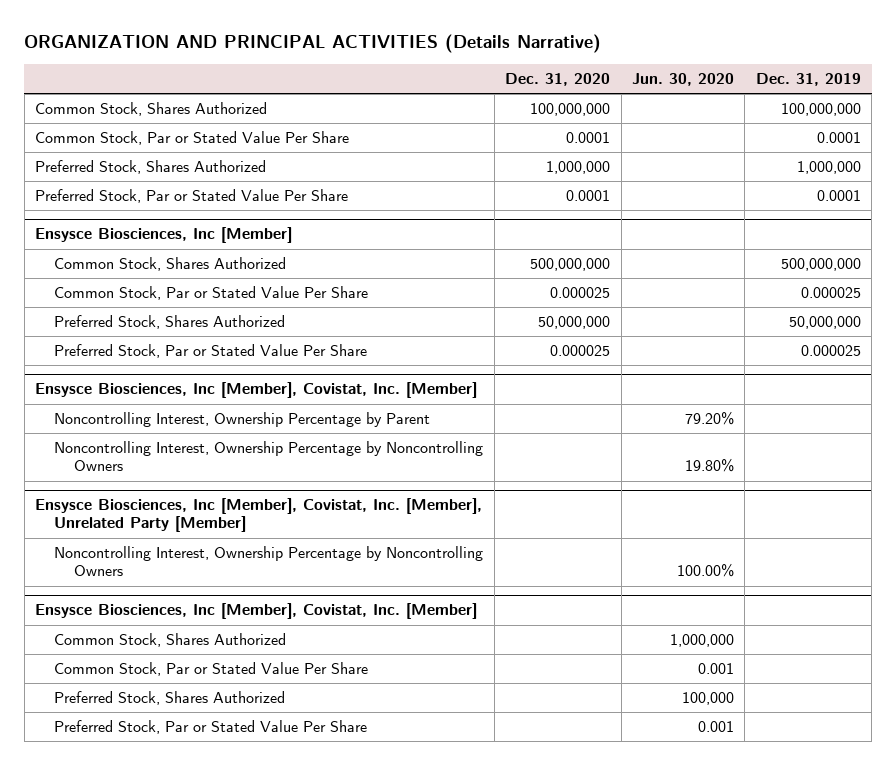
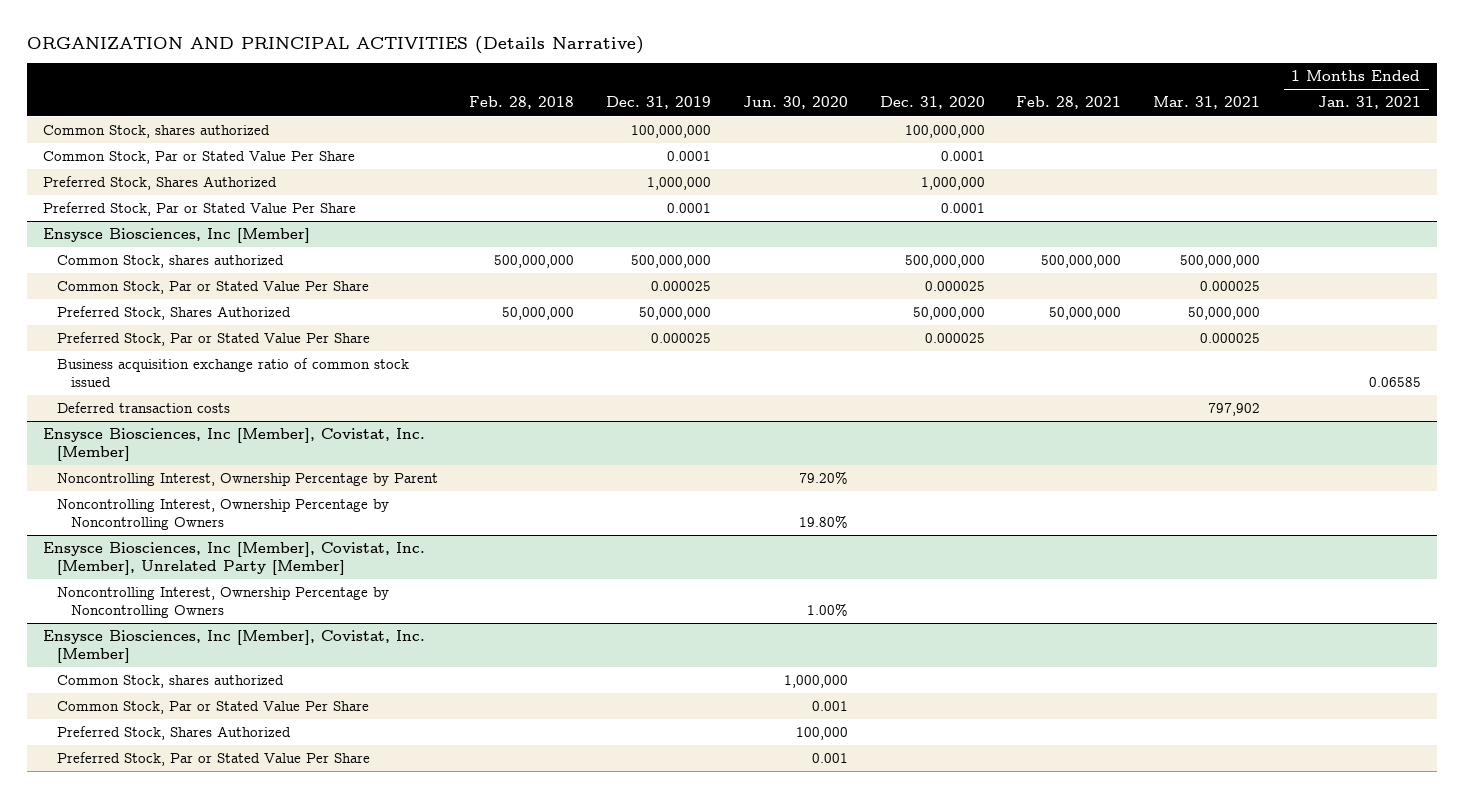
- | Dec. 31, 2020 | Jun. 30, 2020 | Dec. 31, 2019
+ | Feb. 28, 2018 | Dec. 31, 2019 | Jun. 30, 2020 | Dec. 31, 2020 | Feb. 28, 2021 | Mar. 31, 2021 | 1 Months Ended Jan. 31, 2021
- Common Stock, Shares Authorized | 100,000,000 | | 100,000,000
+ Common Stock, shares authorized | | 100,000,000 | | 100,000,000 | | |
@ Ensysce Biosciences, Inc [Member]
- Common Stock, Shares Authorized | 500,000,000 | | 500,000,000
+ Common Stock, shares authorized | 500,000,000 | 500,000,000 | | 500,000,000 | 500,000,000 | 500,000,000 |
+ Business acquisition exchange ratio of common stock issued | | | | | | | 0.06585
+ Deferred transaction costs | | | | | | 797,902 |
@ Ensysce Biosciences, Inc [Member], Covistat, Inc. [Member], Unrelated Party [Member]
- Noncontrolling Interest, Ownership Percentage by Noncontrolling Owners | | 100.00% |
+ Noncontrolling Interest, Ownership Percentage by Noncontrolling Owners | | | 1.00% | | | |
@ Ensysce Biosciences, Inc [Member], Covistat, Inc. [Member]
- Common Stock, Shares Authorized | | 1,000,000 |
+ Common Stock, shares authorized | | | 1,000,000 | | | |

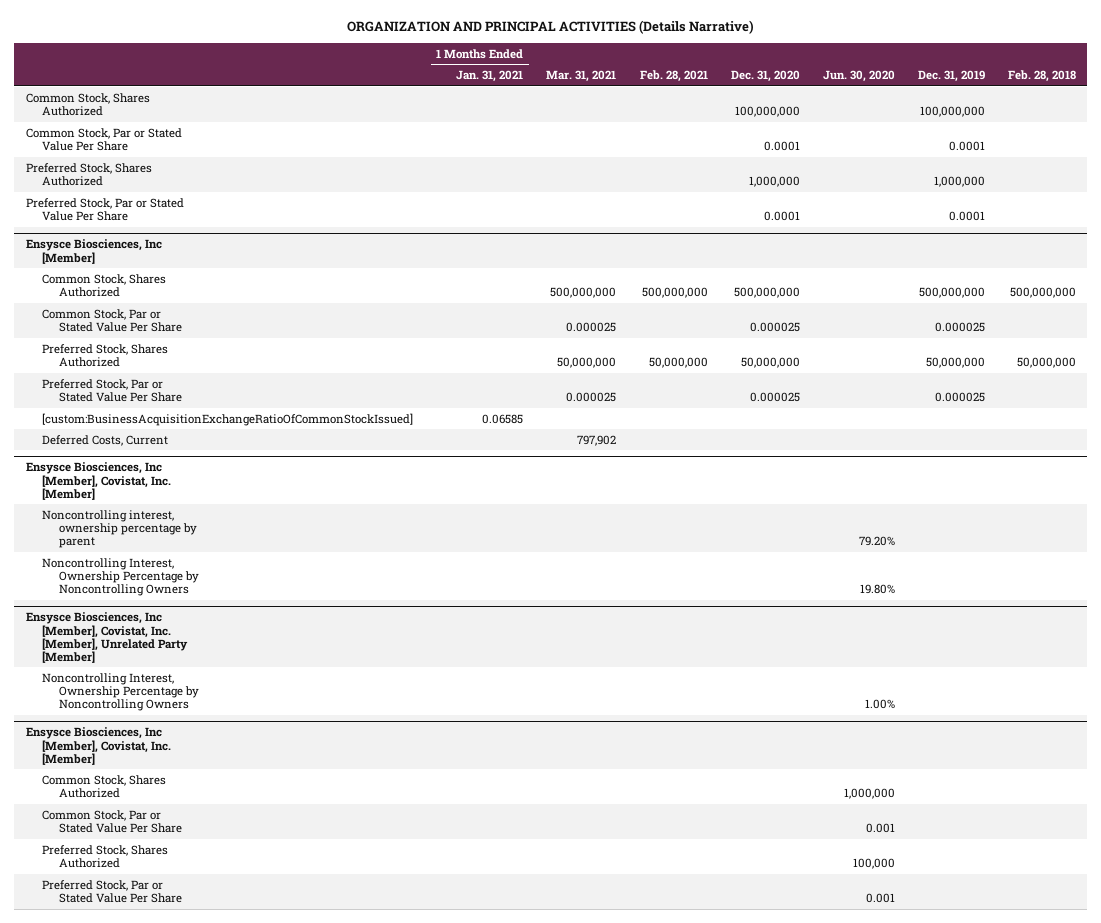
- | Feb. 28, 2018 | Dec. 31, 2019 | Jun. 30, 2020 | Dec. 31, 2020 | Feb. 28, 2021 | Mar. 31, 2021 | 1 Months Ended Jan. 31, 2021
+ | 1 Months Ended Jan. 31, 2021 | Mar. 31, 2021 | Feb. 28, 2021 | Dec. 31, 2020 | Jun. 30, 2020 | Dec. 31, 2019 | Feb. 28, 2018
- Common Stock, shares authorized | | 100,000,000 | | 100,000,000 | | |
+ Common Stock, Shares Authorized | | | | 100,000,000 | | 100,000,000 |
@ Ensysce Biosciences, Inc [Member]
- Common Stock, shares authorized | 500,000,000 | 500,000,000 | | 500,000,000 | 500,000,000 | 500,000,000 |
+ Common Stock, Shares Authorized | | 500,000,000 | 500,000,000 | 500,000,000 | | 500,000,000 | 500,000,000
- Business acquisition exchange ratio of common stock issued | | | | | | | 0.06585
- Deferred transaction costs | | | | | | 797,902 |
+ [custom:BusinessAcquisitionExchangeRatioOfCommonStockIssued] | 0.06585 | | | | | |
+ Deferred Costs, Current | | 797,902 | | | | |
@ Ensysce Biosciences, Inc [Member], Covistat, Inc. [Member]
- Noncontrolling Interest, Ownership Percentage by Parent | | | 79.20% | | | |
+ Noncontrolling interest, ownership percentage by parent | | | | | 79.20% | |
- Common Stock, shares authorized | | | 1,000,000 | | | |
+ Common Stock, Shares Authorized | | | | | 1,000,000 | |

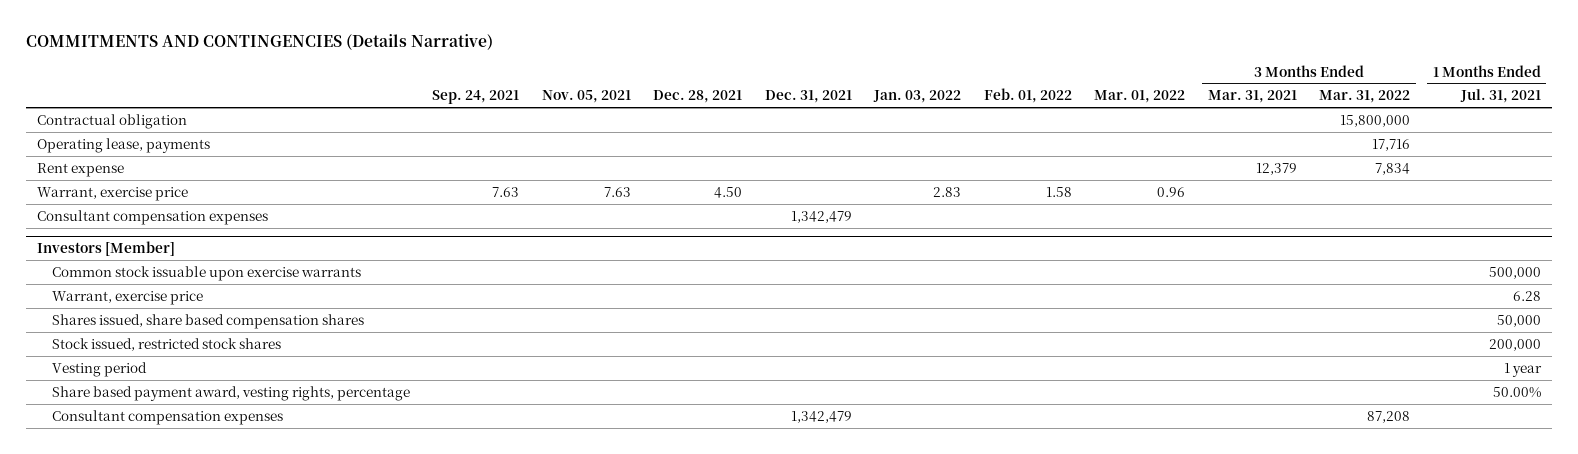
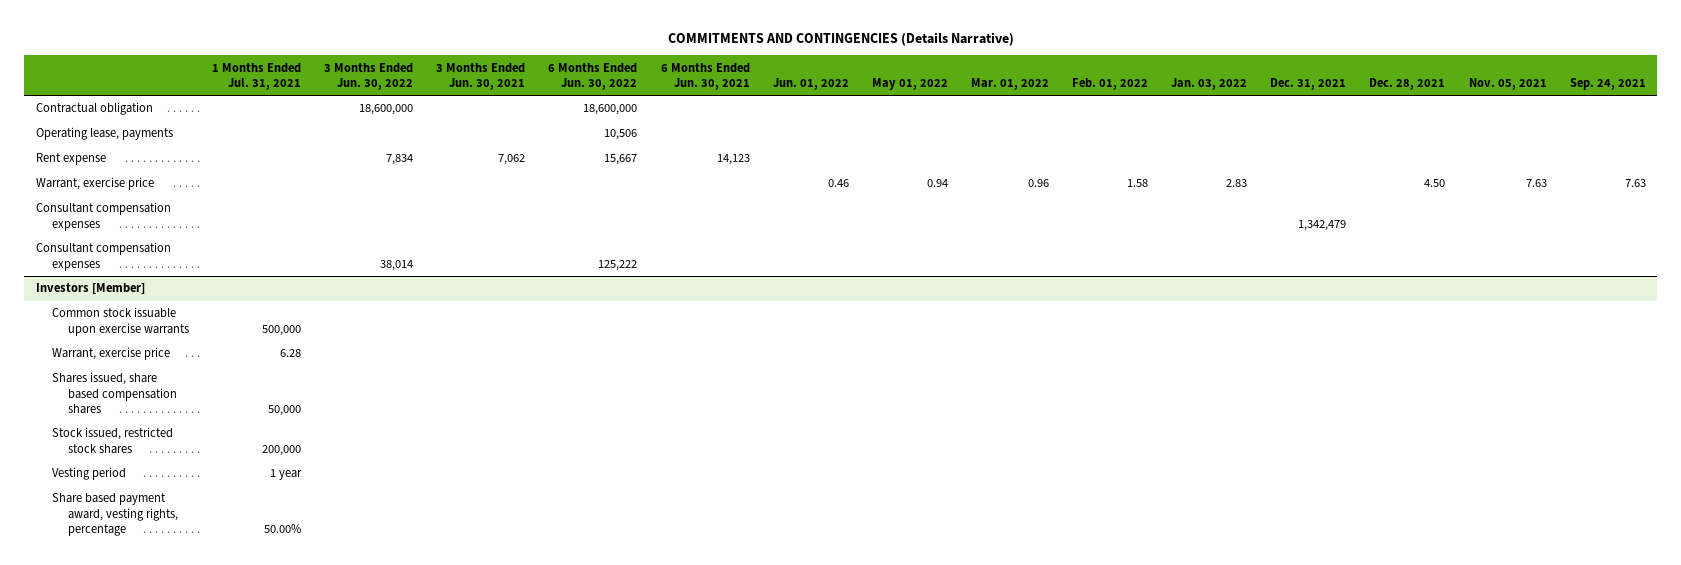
- | Sep. 24, 2021 | Nov. 05, 2021 | Dec. 28, 2021 | Dec. 31, 2021 | Jan. 03, 2022 | Feb. 01, 2022 | Mar. 01, 2022 | 3 Months Ended Mar. 31, 2021 | 3 Months Ended Mar. 31, 2022 | 1 Months Ended Jul. 31, 2021
+ | 1 Months Ended Jul. 31, 2021 | 3 Months Ended Jun. 30, 2022 | 3 Months Ended Jun. 30, 2021 | 6 Months Ended Jun. 30, 2022 | 6 Months Ended Jun. 30, 2021 | Jun. 01, 2022 | May 01, 2022 | Mar. 01, 2022 | Feb. 01, 2022 | Jan. 03, 2022 | Dec. 31, 2021 | Dec. 28, 2021 | Nov. 05, 2021 | Sep. 24, 2021
+ Consultant compensation expenses | | 38,014 | | 125,222 | | | | | | | | | |
@ Investors [Member]
- Consultant compensation expenses | | | | 1,342,479 | | | | | 87,208 |

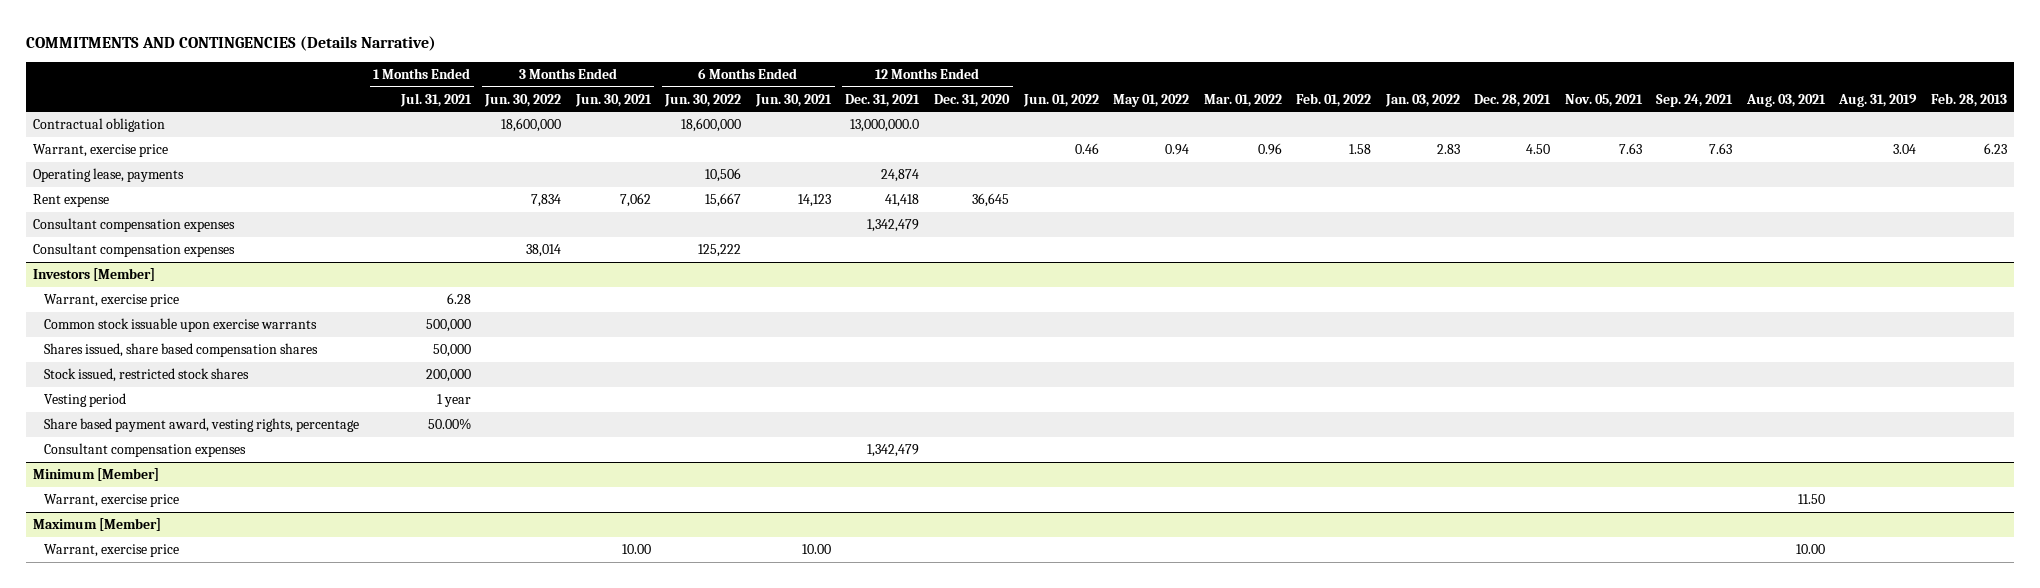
- | 1 Months Ended Jul. 31, 2021 | 3 Months Ended Jun. 30, 2022 | 3 Months Ended Jun. 30, 2021 | 6 Months Ended Jun. 30, 2022 | 6 Months Ended Jun. 30, 2021 | Jun. 01, 2022 | May 01, 2022 | Mar. 01, 2022 | Feb. 01, 2022 | Jan. 03, 2022 | Dec. 31, 2021 | Dec. 28, 2021 | Nov. 05, 2021 | Sep. 24, 2021
+ | 1 Months Ended Jul. 31, 2021 | 3 Months Ended Jun. 30, 2022 | 3 Months Ended Jun. 30, 2021 | 6 Months Ended Jun. 30, 2022 | 6 Months Ended Jun. 30, 2021 | 12 Months Ended Dec. 31, 2021 | 12 Months Ended Dec. 31, 2020 | Jun. 01, 2022 | May 01, 2022 | Mar. 01, 2022 | Feb. 01, 2022 | Jan. 03, 2022 | Dec. 28, 2021 | Nov. 05, 2021 | Sep. 24, 2021 | Aug. 03, 2021 | Aug. 31, 2019 | Feb. 28, 2013
moved up: Warrant, exercise price | | | | | | | | 0.46 | 0.94 | 0.96 | 1.58 | 2.83 | 4.50 | 7.63 | 7.63 | | 3.04 | 6.23
@ Investors [Member]
moved down: Common stock issuable upon exercise warrants | 500,000 | | | | | | | | | | | | | | | | |
+ Consultant compensation expenses | | | | | | 1,342,479 | | | | | | | | | | | |
+ Minimum [Member]
+ Warrant, exercise price | | | | | | | | | | | | | | | | 11.50 | |
+ Maximum [Member]
+ Warrant, exercise price | | | 10.00 | | 10.00 | | | | | | | | | | | 10.00 | |

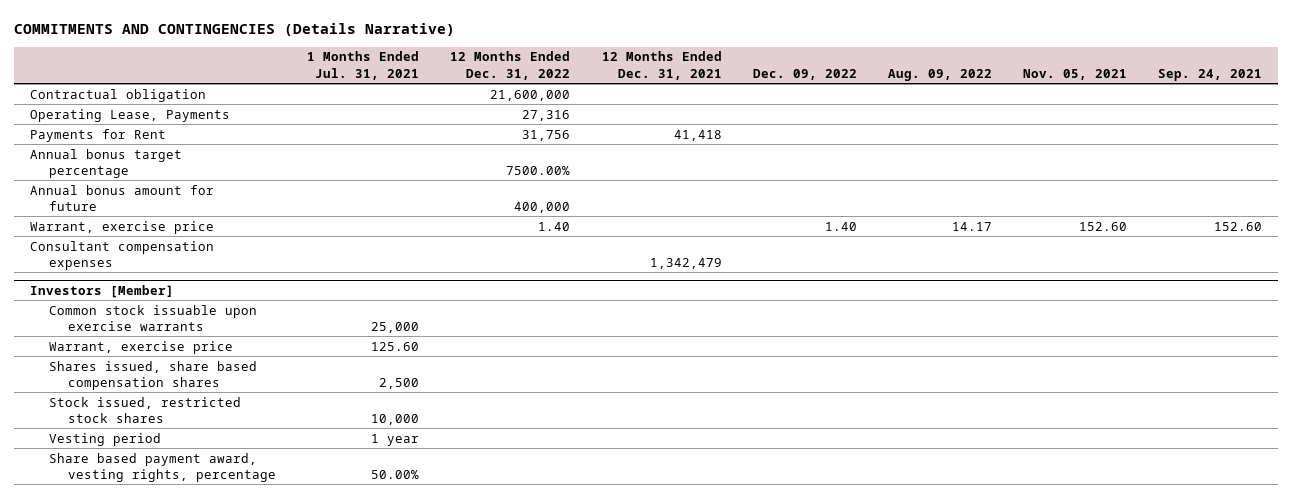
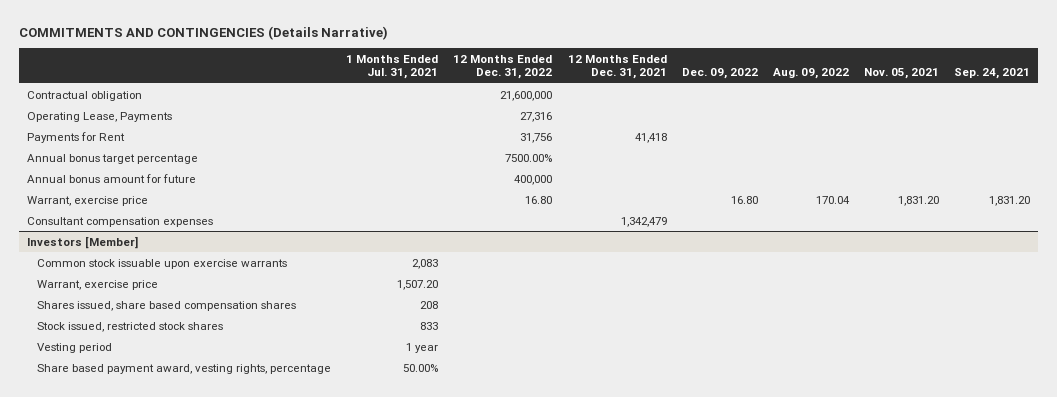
- Warrant, exercise price | | 1.40 | | 1.40 | 14.17 | 152.60 | 152.60
+ Warrant, exercise price | | 16.80 | | 16.80 | 170.04 | 1,831.20 | 1,831.20
@ Investors [Member]
- Common stock issuable upon exercise warrants | 25,000 | | | | | |
- Warrant, exercise price | 125.60 | | | | | |
- Shares issued, share based compensation shares | 2,500 | | | | | |
- Stock issued, restricted stock shares | 10,000 | | | | | |
+ Common stock issuable upon exercise warrants | 2,083 | | | | | |
+ Warrant, exercise price | 1,507.20 | | | | | |
+ Shares issued, share based compensation shares | 208 | | | | | |
+ Stock issued, restricted stock shares | 833 | | | | | |

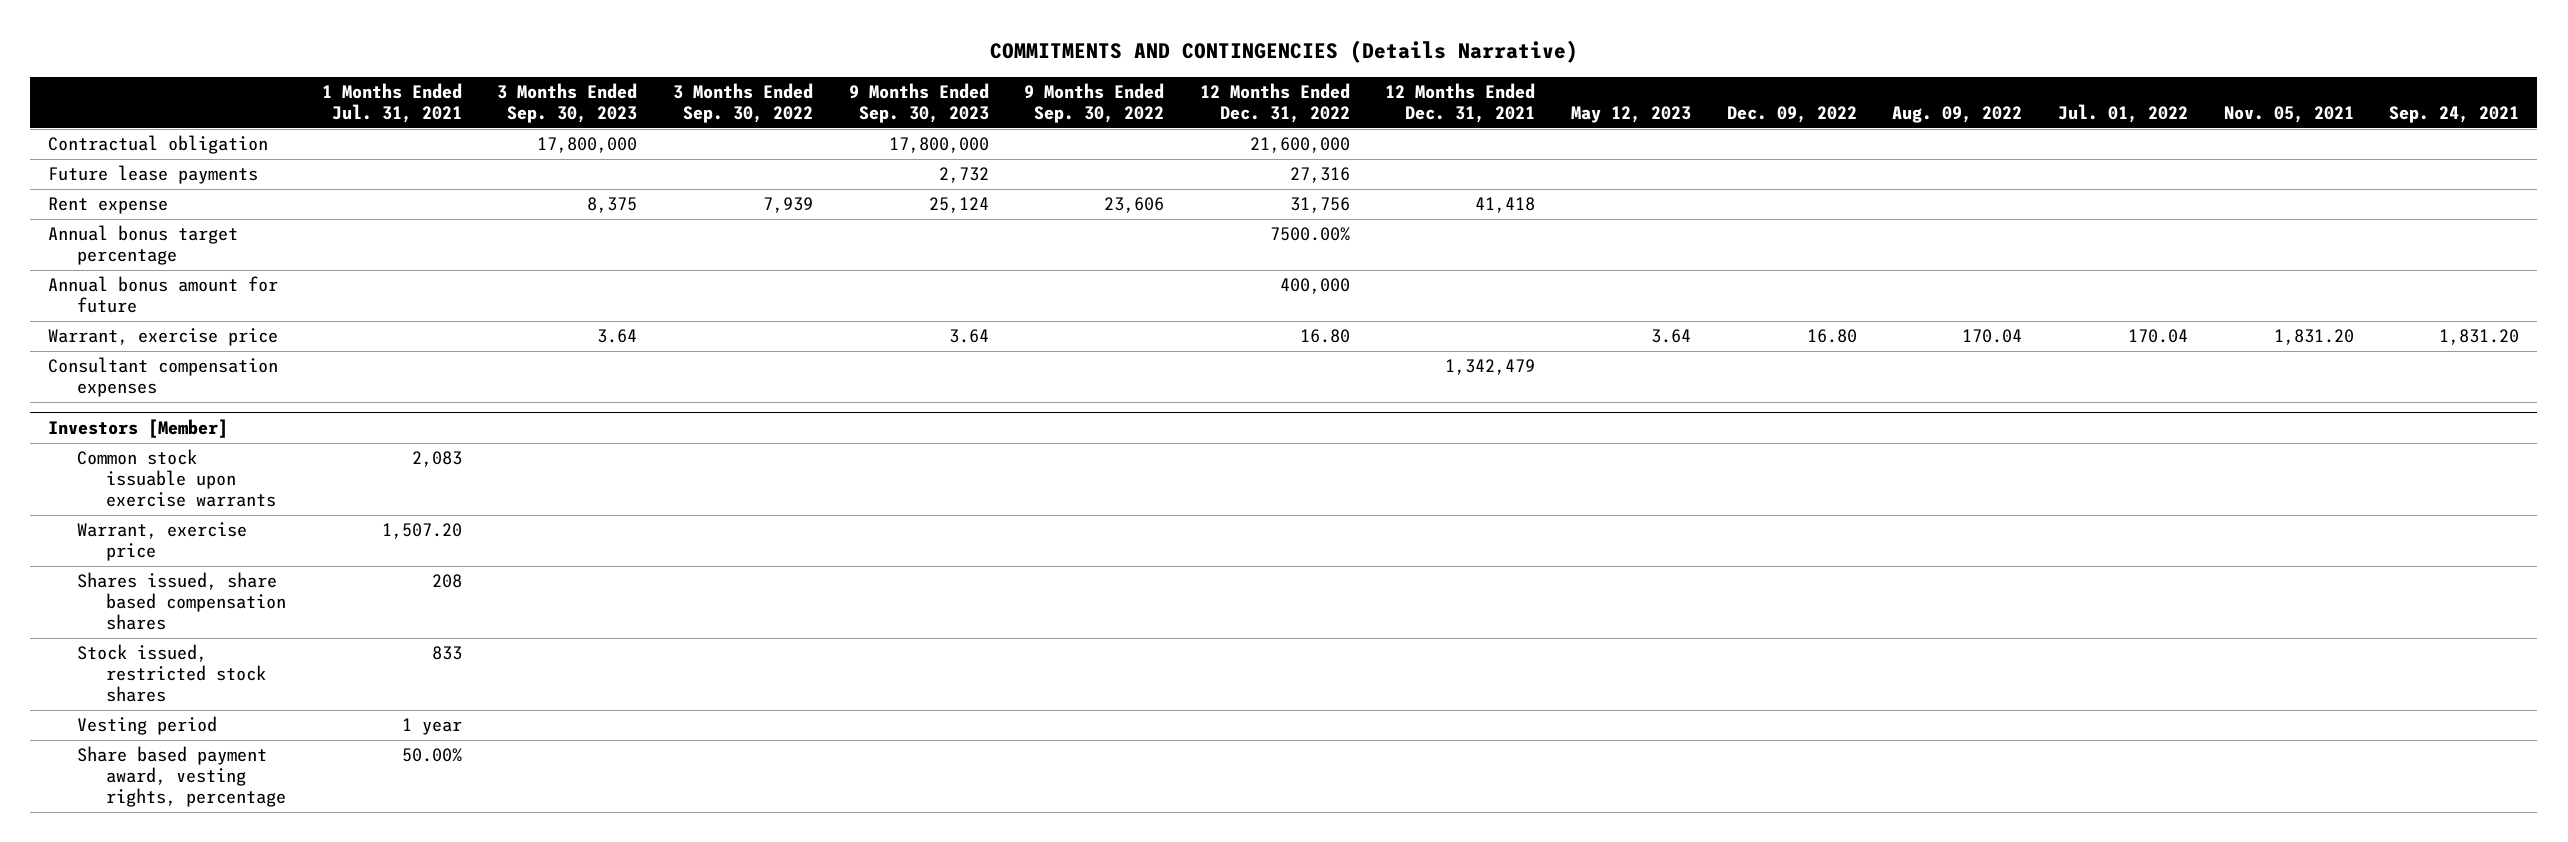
- | 1 Months Ended Jul. 31, 2021 | 12 Months Ended Dec. 31, 2022 | 12 Months Ended Dec. 31, 2021 | Dec. 09, 2022 | Aug. 09, 2022 | Nov. 05, 2021 | Sep. 24, 2021
+ | 1 Months Ended Jul. 31, 2021 | 3 Months Ended Sep. 30, 2023 | 3 Months Ended Sep. 30, 2022 | 9 Months Ended Sep. 30, 2023 | 9 Months Ended Sep. 30, 2022 | 12 Months Ended Dec. 31, 2022 | 12 Months Ended Dec. 31, 2021 | May 12, 2023 | Dec. 09, 2022 | Aug. 09, 2022 | Jul. 01, 2022 | Nov. 05, 2021 | Sep. 24, 2021
- Operating Lease, Payments | | 27,316 | | | | |
- Payments for Rent | | 31,756 | 41,418 | | | |
+ Future lease payments | | | | 2,732 | | 27,316 | | | | | | |
+ Rent expense | | 8,375 | 7,939 | 25,124 | 23,606 | 31,756 | 41,418 | | | | | |

